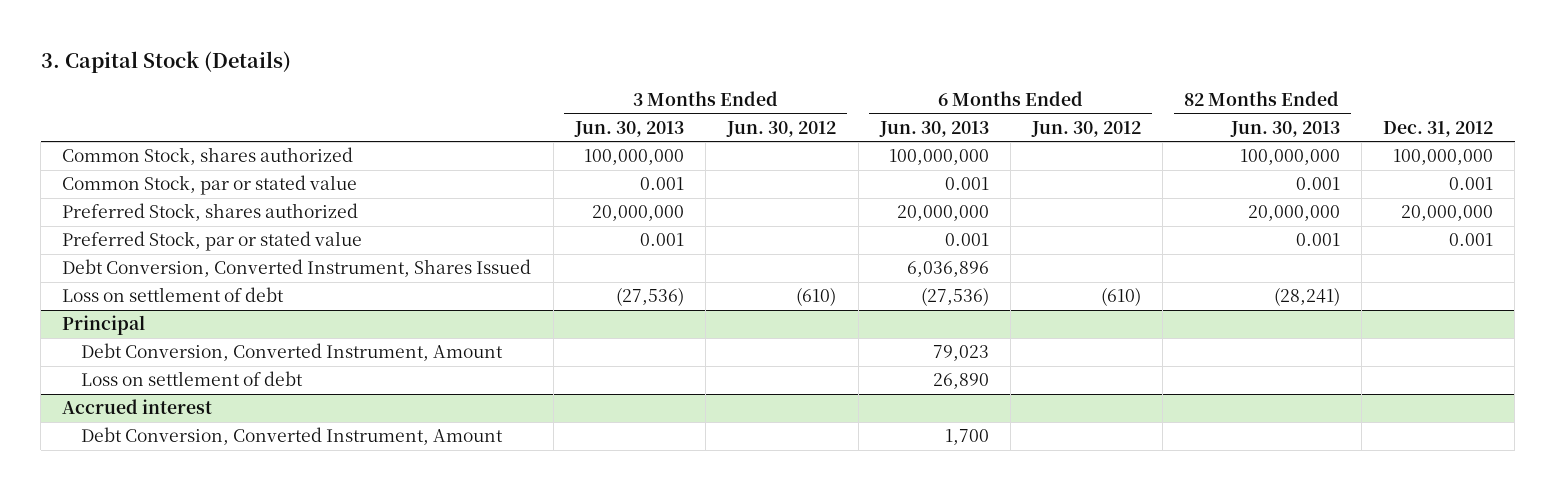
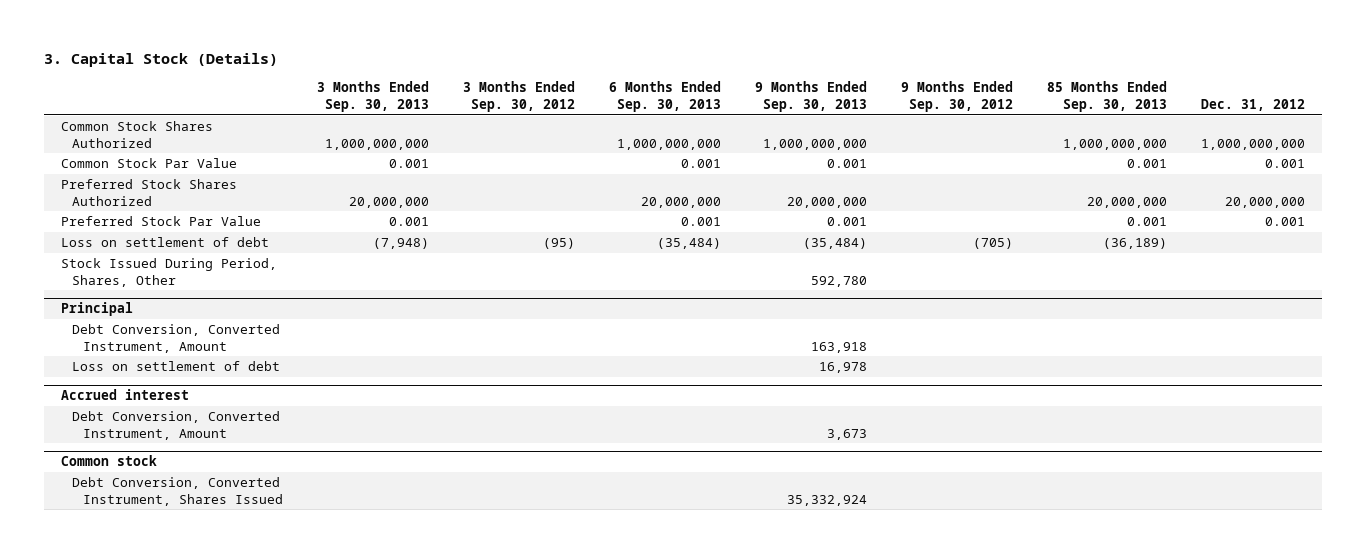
- | 3 Months Ended Jun. 30, 2013 | 3 Months Ended Jun. 30, 2012 | 6 Months Ended Jun. 30, 2013 | 6 Months Ended Jun. 30, 2012 | 82 Months Ended Jun. 30, 2013 | Dec. 31, 2012
+ | 3 Months Ended Sep. 30, 2013 | 3 Months Ended Sep. 30, 2012 | 6 Months Ended Sep. 30, 2013 | 9 Months Ended Sep. 30, 2013 | 9 Months Ended Sep. 30, 2012 | 85 Months Ended Sep. 30, 2013 | Dec. 31, 2012
- Common Stock, shares authorized | 100,000,000 | | 100,000,000 | | 100,000,000 | 100,000,000
- Common Stock, par or stated value | 0.001 | | 0.001 | | 0.001 | 0.001
- Preferred Stock, shares authorized | 20,000,000 | | 20,000,000 | | 20,000,000 | 20,000,000
- Preferred Stock, par or stated value | 0.001 | | 0.001 | | 0.001 | 0.001
- Debt Conversion, Converted Instrument, Shares Issued | | | 6,036,896 | | |
+ Common Stock Shares Authorized | 1,000,000,000 | | 1,000,000,000 | 1,000,000,000 | | 1,000,000,000 | 1,000,000,000
+ Common Stock Par Value | 0.001 | | 0.001 | 0.001 | | 0.001 | 0.001
+ Preferred Stock Shares Authorized | 20,000,000 | | 20,000,000 | 20,000,000 | | 20,000,000 | 20,000,000
+ Preferred Stock Par Value | 0.001 | | 0.001 | 0.001 | | 0.001 | 0.001
+ Stock Issued During Period, Shares, Other | | | | 592,780 | | |
+ Common stock
+ Debt Conversion, Converted Instrument, Shares Issued | | | | 35,332,924 | | |

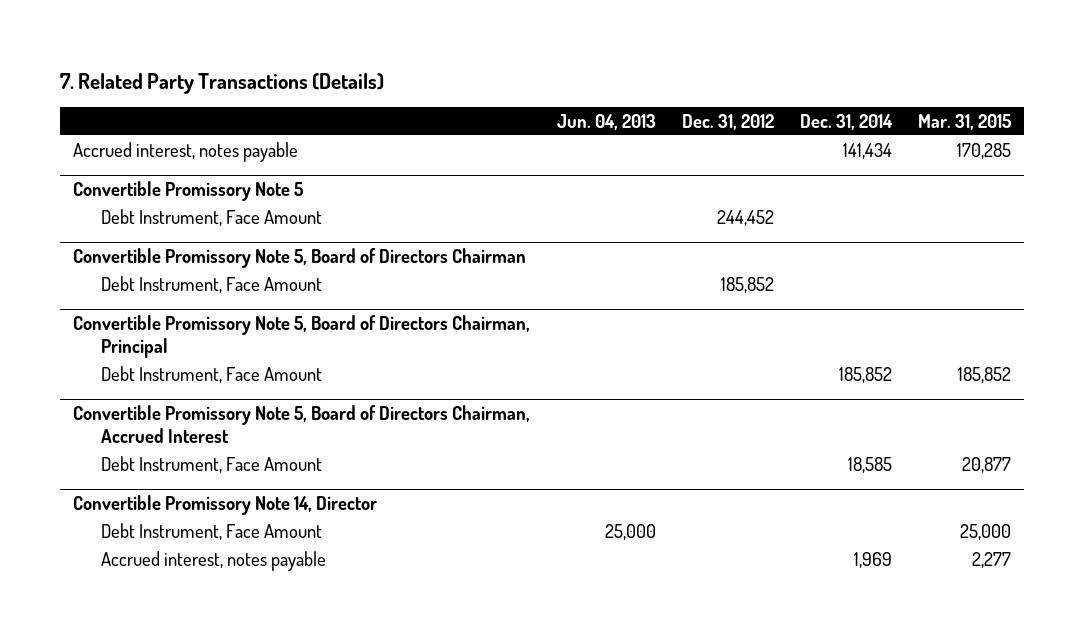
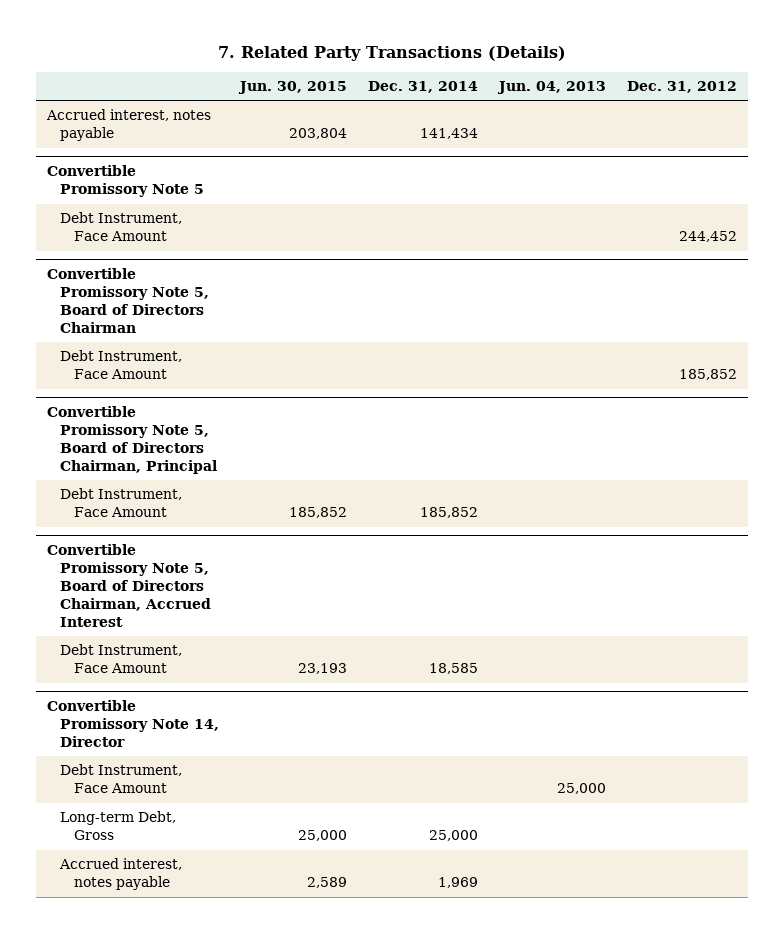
- | Jun. 04, 2013 | Dec. 31, 2012 | Dec. 31, 2014 | Mar. 31, 2015
+ | Jun. 30, 2015 | Dec. 31, 2014 | Jun. 04, 2013 | Dec. 31, 2012
@ Convertible Promissory Note 14, Director
+ Long-term Debt, Gross | 25,000 | 25,000 | |

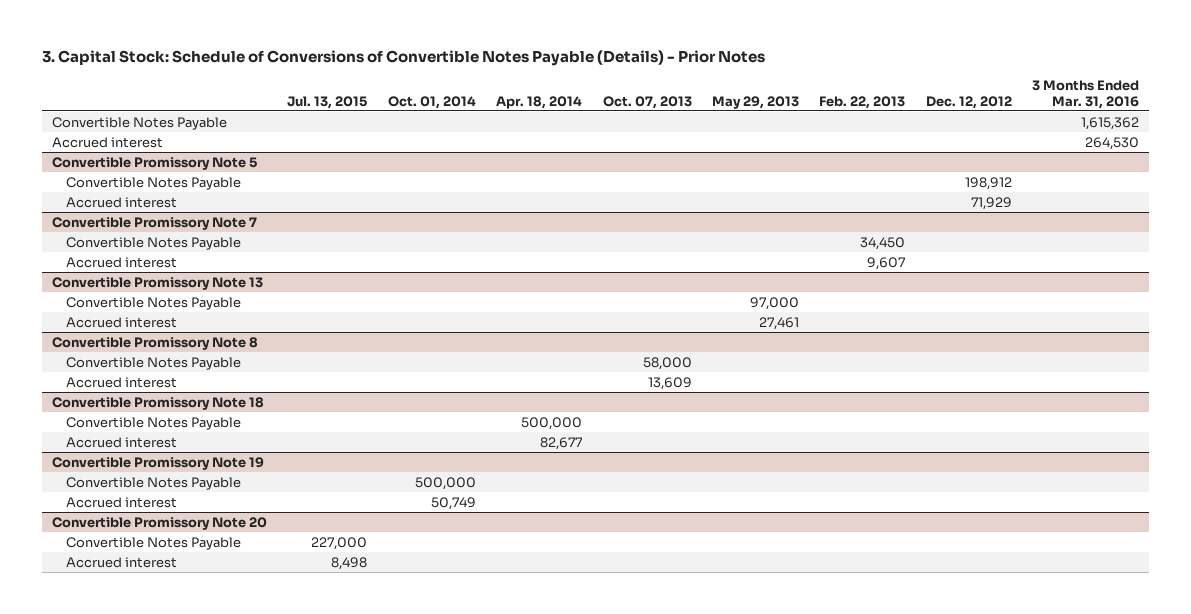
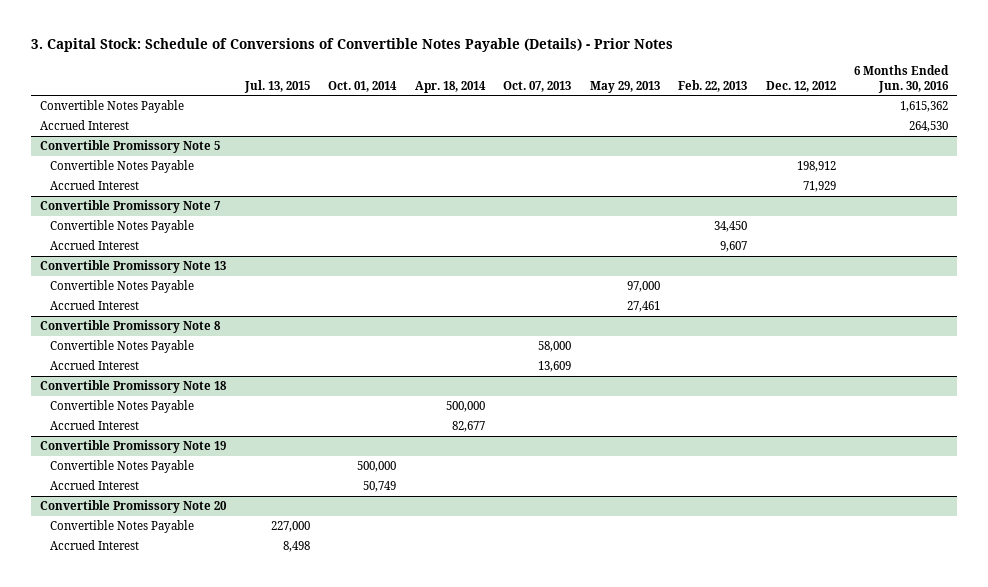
- | Jul. 13, 2015 | Oct. 01, 2014 | Apr. 18, 2014 | Oct. 07, 2013 | May 29, 2013 | Feb. 22, 2013 | Dec. 12, 2012 | 3 Months Ended Mar. 31, 2016
+ | Jul. 13, 2015 | Oct. 01, 2014 | Apr. 18, 2014 | Oct. 07, 2013 | May 29, 2013 | Feb. 22, 2013 | Dec. 12, 2012 | 6 Months Ended Jun. 30, 2016
- Accrued interest | | | | | | | | 264,530
+ Accrued Interest | | | | | | | | 264,530
@ Convertible Promissory Note 5
- Accrued interest | | | | | | | 71,929 |
+ Accrued Interest | | | | | | | 71,929 |
@ Convertible Promissory Note 7
- Accrued interest | | | | | | 9,607 | |
+ Accrued Interest | | | | | | 9,607 | |
@ Convertible Promissory Note 13
- Accrued interest | | | | | 27,461 | | |
+ Accrued Interest | | | | | 27,461 | | |
@ Convertible Promissory Note 8
- Accrued interest | | | | 13,609 | | | |
+ Accrued Interest | | | | 13,609 | | | |
@ Convertible Promissory Note 18
- Accrued interest | | | 82,677 | | | | |
+ Accrued Interest | | | 82,677 | | | | |
@ Convertible Promissory Note 19
- Accrued interest | | 50,749 | | | | | |
+ Accrued Interest | | 50,749 | | | | | |
@ Convertible Promissory Note 20
- Accrued interest | 8,498 | | | | | | |
+ Accrued Interest | 8,498 | | | | | | |

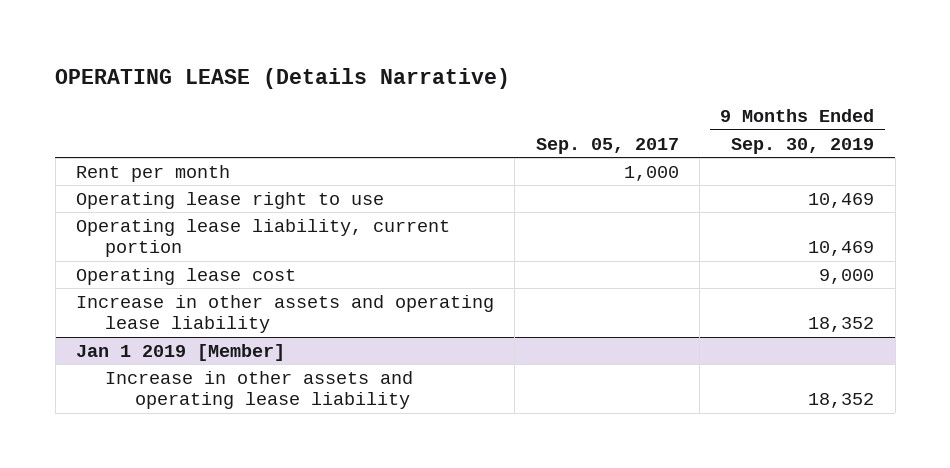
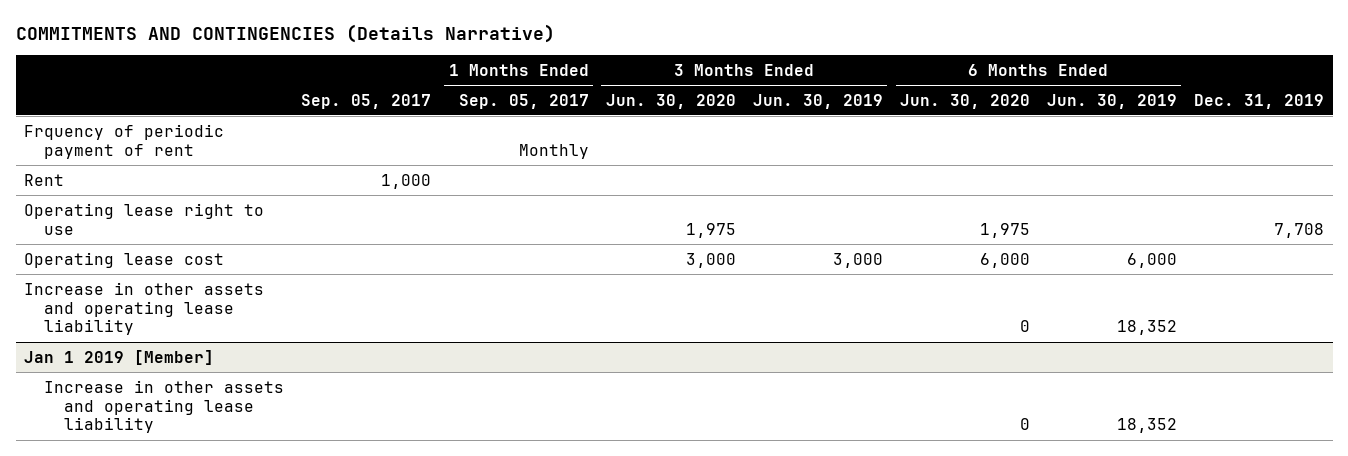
- OPERATING LEASE (Details Narrative)
+ COMMITMENTS AND CONTINGENCIES (Details Narrative)
- | Sep. 05, 2017 | 9 Months Ended Sep. 30, 2019
+ | Sep. 05, 2017 | 1 Months Ended Sep. 05, 2017 | 3 Months Ended Jun. 30, 2020 | 3 Months Ended Jun. 30, 2019 | 6 Months Ended Jun. 30, 2020 | 6 Months Ended Jun. 30, 2019 | Dec. 31, 2019
- Rent per month | 1,000 |
+ Frquency of periodic payment of rent | | Monthly | | | | |
+ Rent | 1,000 | | | | | |
- Operating lease liability, current portion | | 10,469

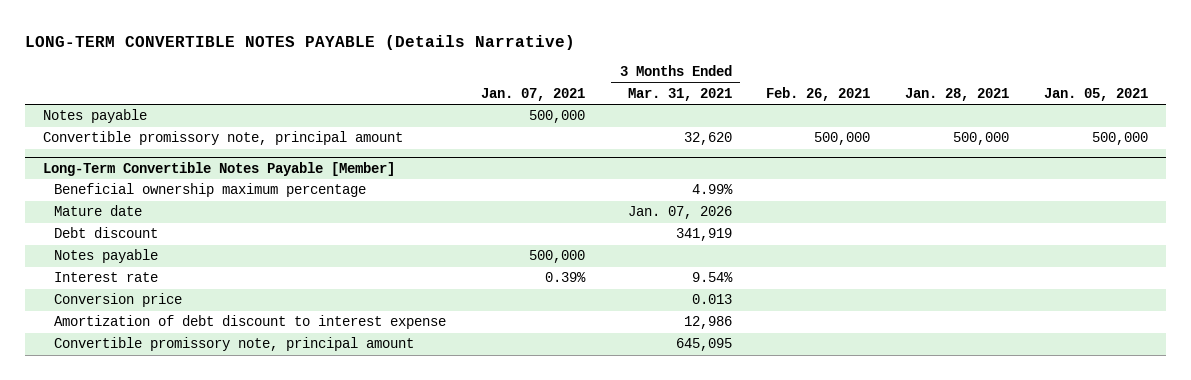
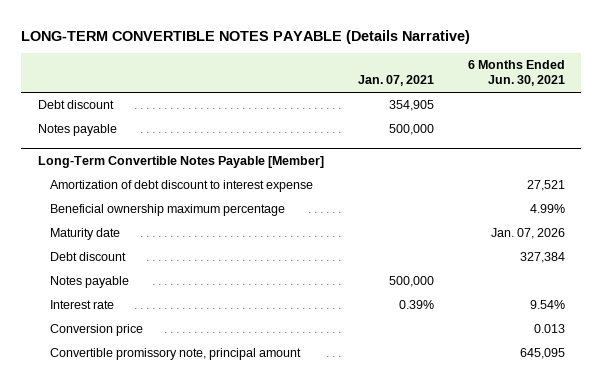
- | Jan. 07, 2021 | 3 Months Ended Mar. 31, 2021 | Feb. 26, 2021 | Jan. 28, 2021 | Jan. 05, 2021
+ | Jan. 07, 2021 | 6 Months Ended Jun. 30, 2021
+ Debt discount | 354,905 |
- Convertible promissory note, principal amount | | 32,620 | 500,000 | 500,000 | 500,000
@ Long-Term Convertible Notes Payable [Member]
moved up: Amortization of debt discount to interest expense | | 27,521
- Mature date | | Jan. 07, 2026 | | |
+ Maturity date | | Jan. 07, 2026

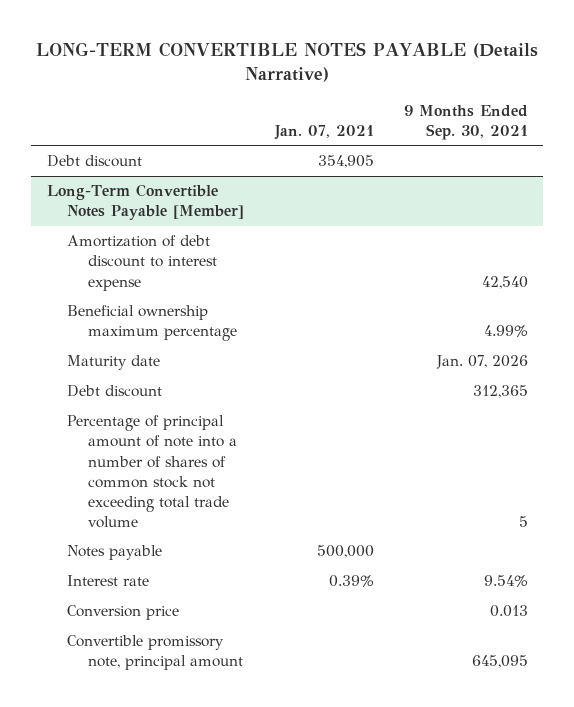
- | Jan. 07, 2021 | 6 Months Ended Jun. 30, 2021
+ | Jan. 07, 2021 | 9 Months Ended Sep. 30, 2021
- Notes payable | 500,000 |
@ Long-Term Convertible Notes Payable [Member]
+ Percentage of principal amount of note into a number of shares of common stock not exceeding total trade volume | | 5

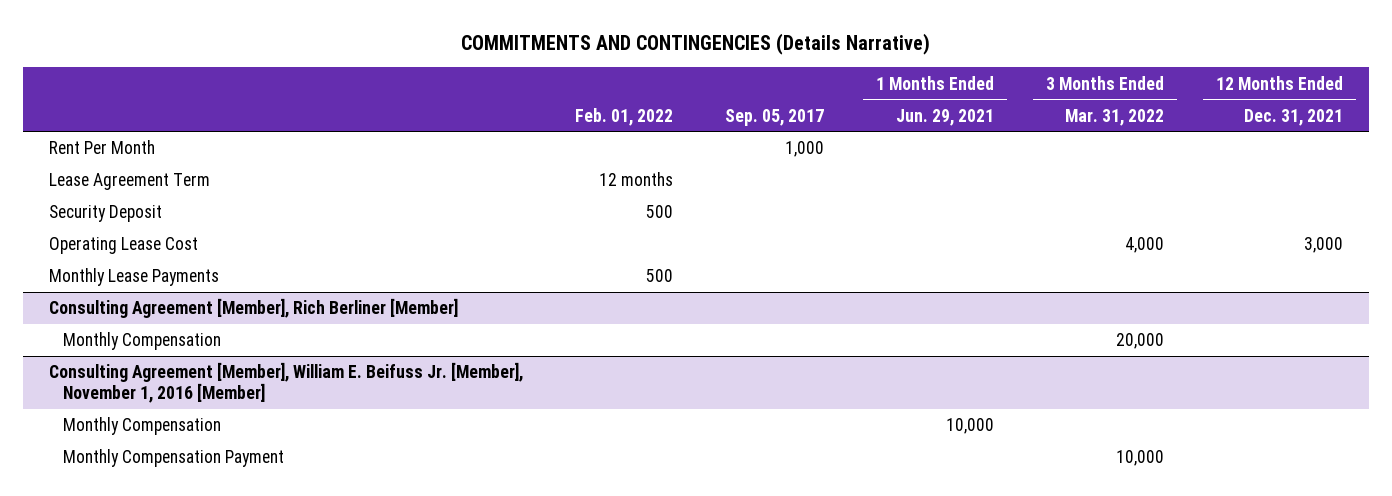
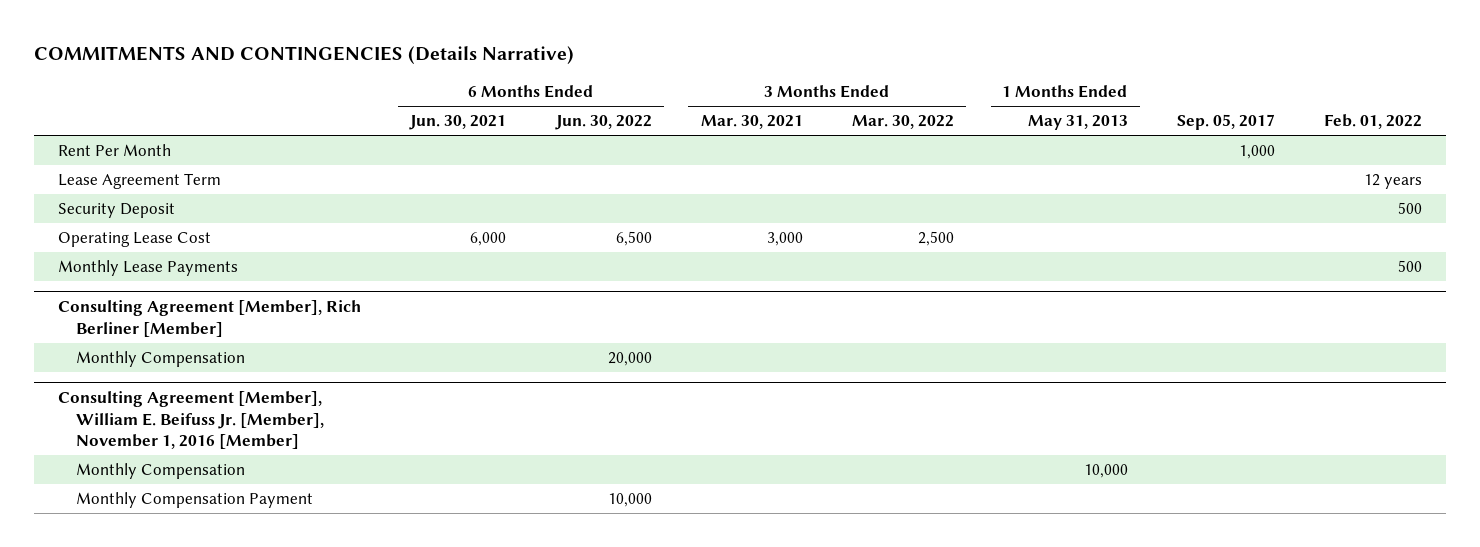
- | Feb. 01, 2022 | Sep. 05, 2017 | 1 Months Ended Jun. 29, 2021 | 3 Months Ended Mar. 31, 2022 | 12 Months Ended Dec. 31, 2021
+ | 6 Months Ended Jun. 30, 2021 | 6 Months Ended Jun. 30, 2022 | 3 Months Ended Mar. 30, 2021 | 3 Months Ended Mar. 30, 2022 | 1 Months Ended May 31, 2013 | Sep. 05, 2017 | Feb. 01, 2022
- Lease Agreement Term | 12 months | | | |
+ Lease Agreement Term | | | | | | | 12 years

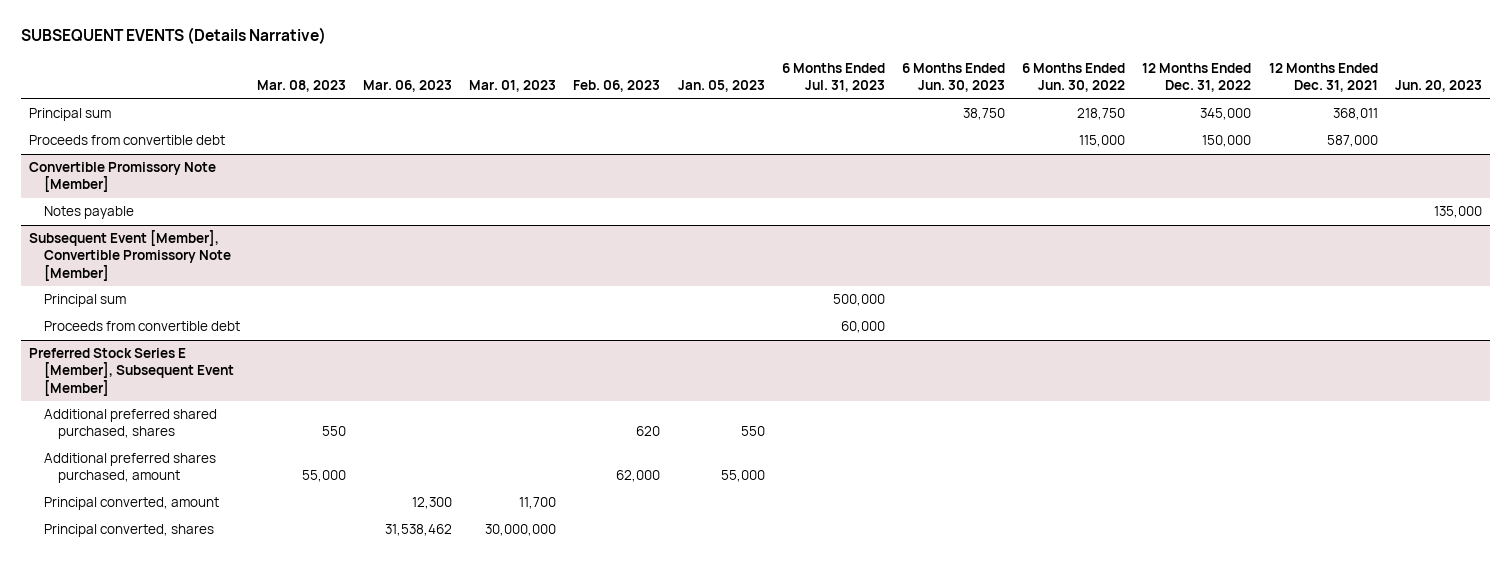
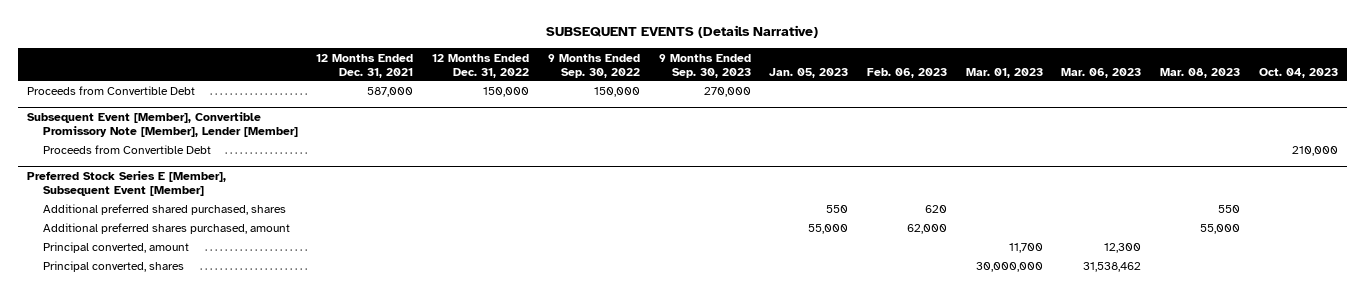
- | Mar. 08, 2023 | Mar. 06, 2023 | Mar. 01, 2023 | Feb. 06, 2023 | Jan. 05, 2023 | 6 Months Ended Jul. 31, 2023 | 6 Months Ended Jun. 30, 2023 | 6 Months Ended Jun. 30, 2022 | 12 Months Ended Dec. 31, 2022 | 12 Months Ended Dec. 31, 2021 | Jun. 20, 2023
+ | 12 Months Ended Dec. 31, 2021 | 12 Months Ended Dec. 31, 2022 | 9 Months Ended Sep. 30, 2022 | 9 Months Ended Sep. 30, 2023 | Jan. 05, 2023 | Feb. 06, 2023 | Mar. 01, 2023 | Mar. 06, 2023 | Mar. 08, 2023 | Oct. 04, 2023
- Principal sum | | | | | | | 38,750 | 218,750 | 345,000 | 368,011 |
- Proceeds from convertible debt | | | | | | | | 115,000 | 150,000 | 587,000 |
- Convertible Promissory Note [Member]
- Notes payable | | | | | | | | | | | 135,000
- Subsequent Event [Member], Convertible Promissory Note [Member]
- Principal sum | | | | | | 500,000 | | | | |
- Proceeds from convertible debt | | | | | | 60,000 | | | | |
+ Proceeds from Convertible Debt | 587,000 | 150,000 | 150,000 | 270,000 | | | | | |
+ Subsequent Event [Member], Convertible Promissory Note [Member], Lender [Member]
+ Proceeds from Convertible Debt | | | | | | | | | | 210,000

